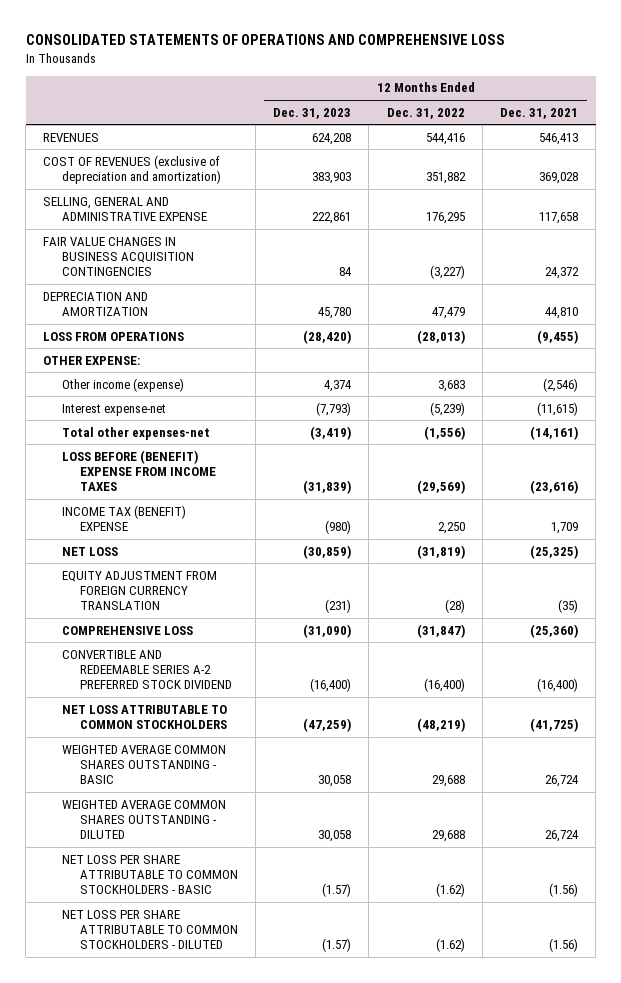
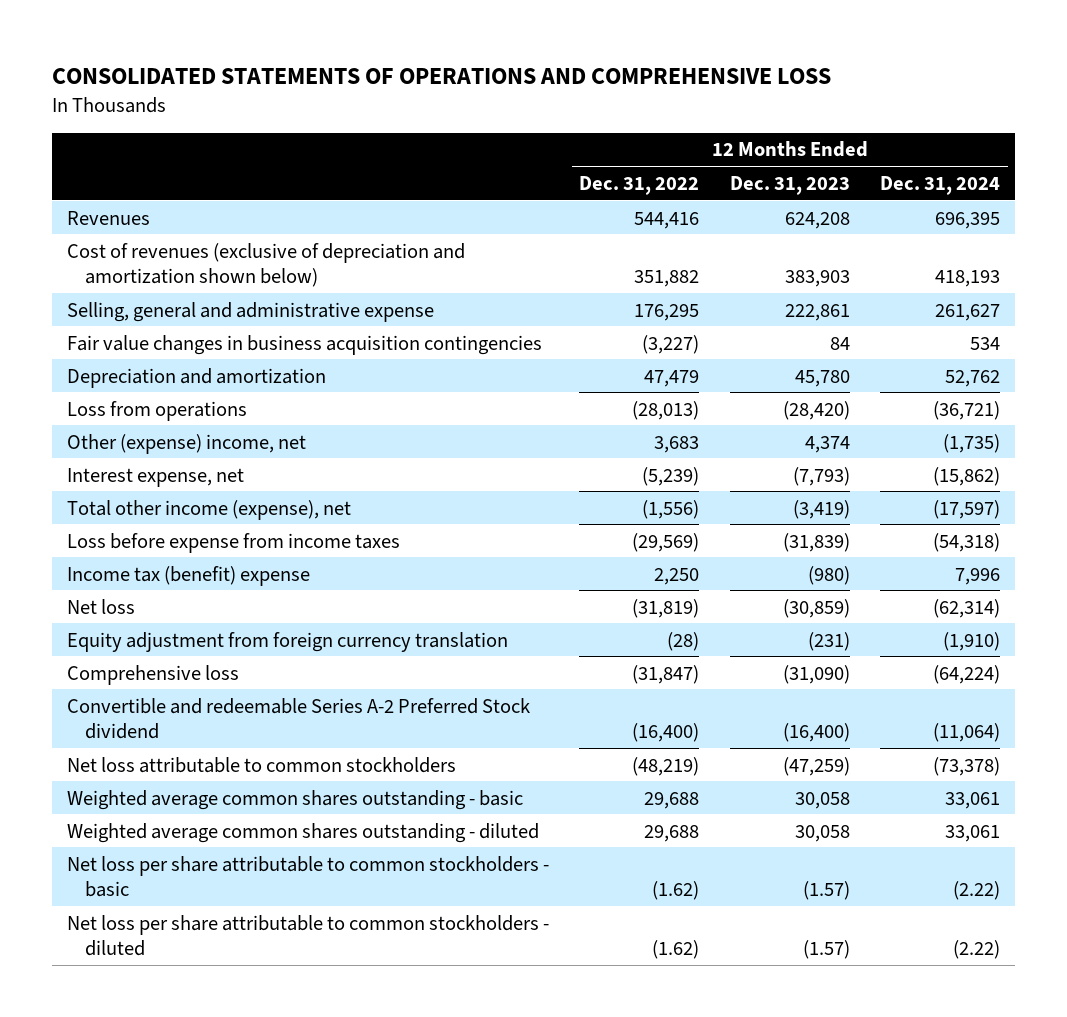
- | 12 Months Ended Dec. 31, 2023 | 12 Months Ended Dec. 31, 2022 | 12 Months Ended Dec. 31, 2021
+ | 12 Months Ended Dec. 31, 2022 | 12 Months Ended Dec. 31, 2023 | 12 Months Ended Dec. 31, 2024
- REVENUES | 624,208 | 544,416 | 546,413
- COST OF REVENUES (exclusive of depreciation and amortization) | 383,903 | 351,882 | 369,028
- SELLING, GENERAL AND ADMINISTRATIVE EXPENSE | 222,861 | 176,295 | 117,658
- FAIR VALUE CHANGES IN BUSINESS ACQUISITION CONTINGENCIES | 84 | (3,227) | 24,372
- DEPRECIATION AND AMORTIZATION | 45,780 | 47,479 | 44,810
- LOSS FROM OPERATIONS | (28,420) | (28,013) | (9,455)
- OTHER EXPENSE:
- Other income (expense) | 4,374 | 3,683 | (2,546)
- Interest expense-net | (7,793) | (5,239) | (11,615)
- Total other expenses-net | (3,419) | (1,556) | (14,161)
- LOSS BEFORE (BENEFIT) EXPENSE FROM INCOME TAXES | (31,839) | (29,569) | (23,616)
- INCOME TAX (BENEFIT) EXPENSE | (980) | 2,250 | 1,709
- NET LOSS | (30,859) | (31,819) | (25,325)
- EQUITY ADJUSTMENT FROM FOREIGN CURRENCY TRANSLATION | (231) | (28) | (35)
- COMPREHENSIVE LOSS | (31,090) | (31,847) | (25,360)
- CONVERTIBLE AND REDEEMABLE SERIES A-2 PREFERRED STOCK DIVIDEND | (16,400) | (16,400) | (16,400)
- NET LOSS ATTRIBUTABLE TO COMMON STOCKHOLDERS | (47,259) | (48,219) | (41,725)
- WEIGHTED AVERAGE COMMON SHARES OUTSTANDING - BASIC | 30,058 | 29,688 | 26,724
- WEIGHTED AVERAGE COMMON SHARES OUTSTANDING - DILUTED | 30,058 | 29,688 | 26,724
- NET LOSS PER SHARE ATTRIBUTABLE TO COMMON STOCKHOLDERS - BASIC | (1.57) | (1.62) | (1.56)
- NET LOSS PER SHARE ATTRIBUTABLE TO COMMON STOCKHOLDERS - DILUTED | (1.57) | (1.62) | (1.56)
+ Revenues | 544,416 | 624,208 | 696,395
+ Cost of revenues (exclusive of depreciation and amortization shown below) | 351,882 | 383,903 | 418,193
+ Selling, general and administrative expense | 176,295 | 222,861 | 261,627
+ Fair value changes in business acquisition contingencies | (3,227) | 84 | 534
+ Depreciation and amortization | 47,479 | 45,780 | 52,762
+ Loss from operations | (28,013) | (28,420) | (36,721)
+ Other (expense) income, net | 3,683 | 4,374 | (1,735)
+ Interest expense, net | (5,239) | (7,793) | (15,862)
+ Total other income (expense), net | (1,556) | (3,419) | (17,597)
+ Loss before expense from income taxes | (29,569) | (31,839) | (54,318)
+ Income tax (benefit) expense | 2,250 | (980) | 7,996
+ Net loss | (31,819) | (30,859) | (62,314)
+ Equity adjustment from foreign currency translation | (28) | (231) | (1,910)
+ Comprehensive loss | (31,847) | (31,090) | (64,224)
+ Convertible and redeemable Series A-2 Preferred Stock dividend | (16,400) | (16,400) | (11,064)
+ Net loss attributable to common stockholders | (48,219) | (47,259) | (73,378)
+ Weighted average common shares outstanding - basic | 29,688 | 30,058 | 33,061
+ Weighted average common shares outstanding - diluted | 29,688 | 30,058 | 33,061
+ Net loss per share attributable to common stockholders - basic | (1.62) | (1.57) | (2.22)
+ Net loss per share attributable to common stockholders - diluted | (1.62) | (1.57) | (2.22)

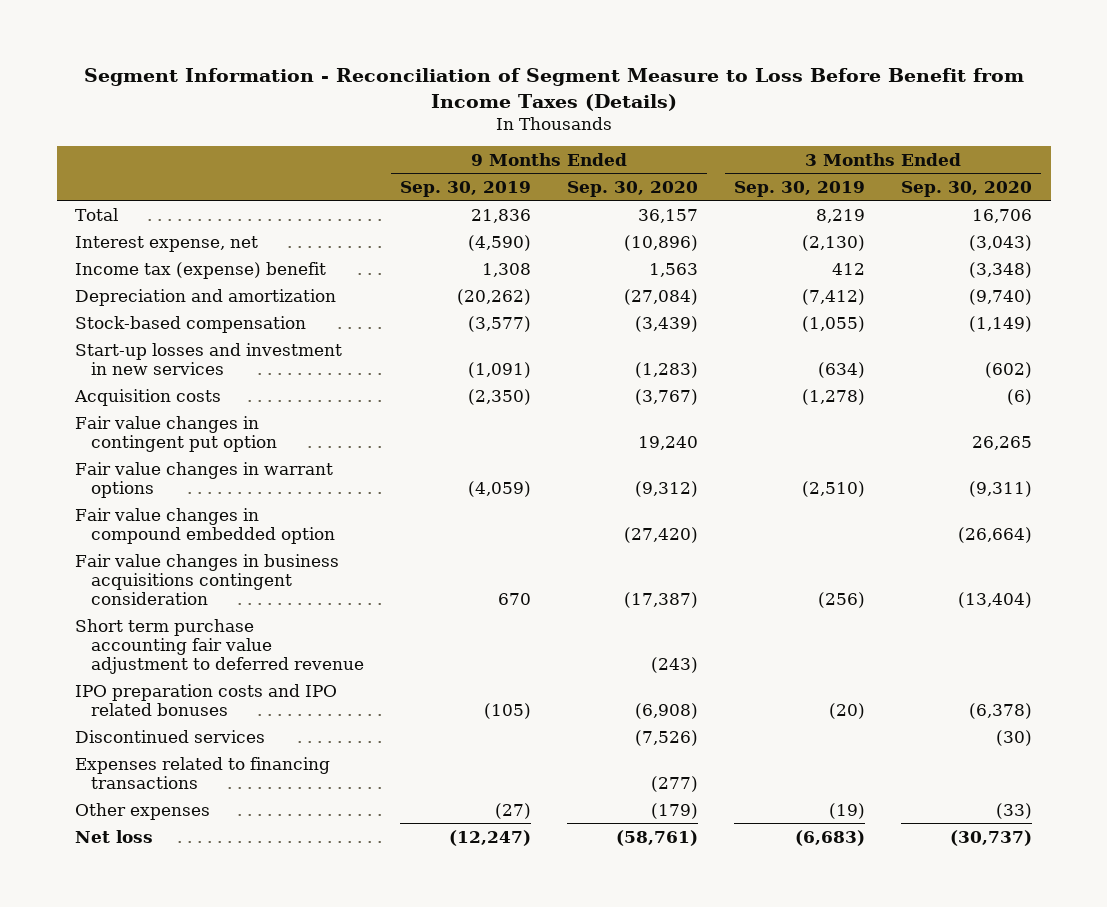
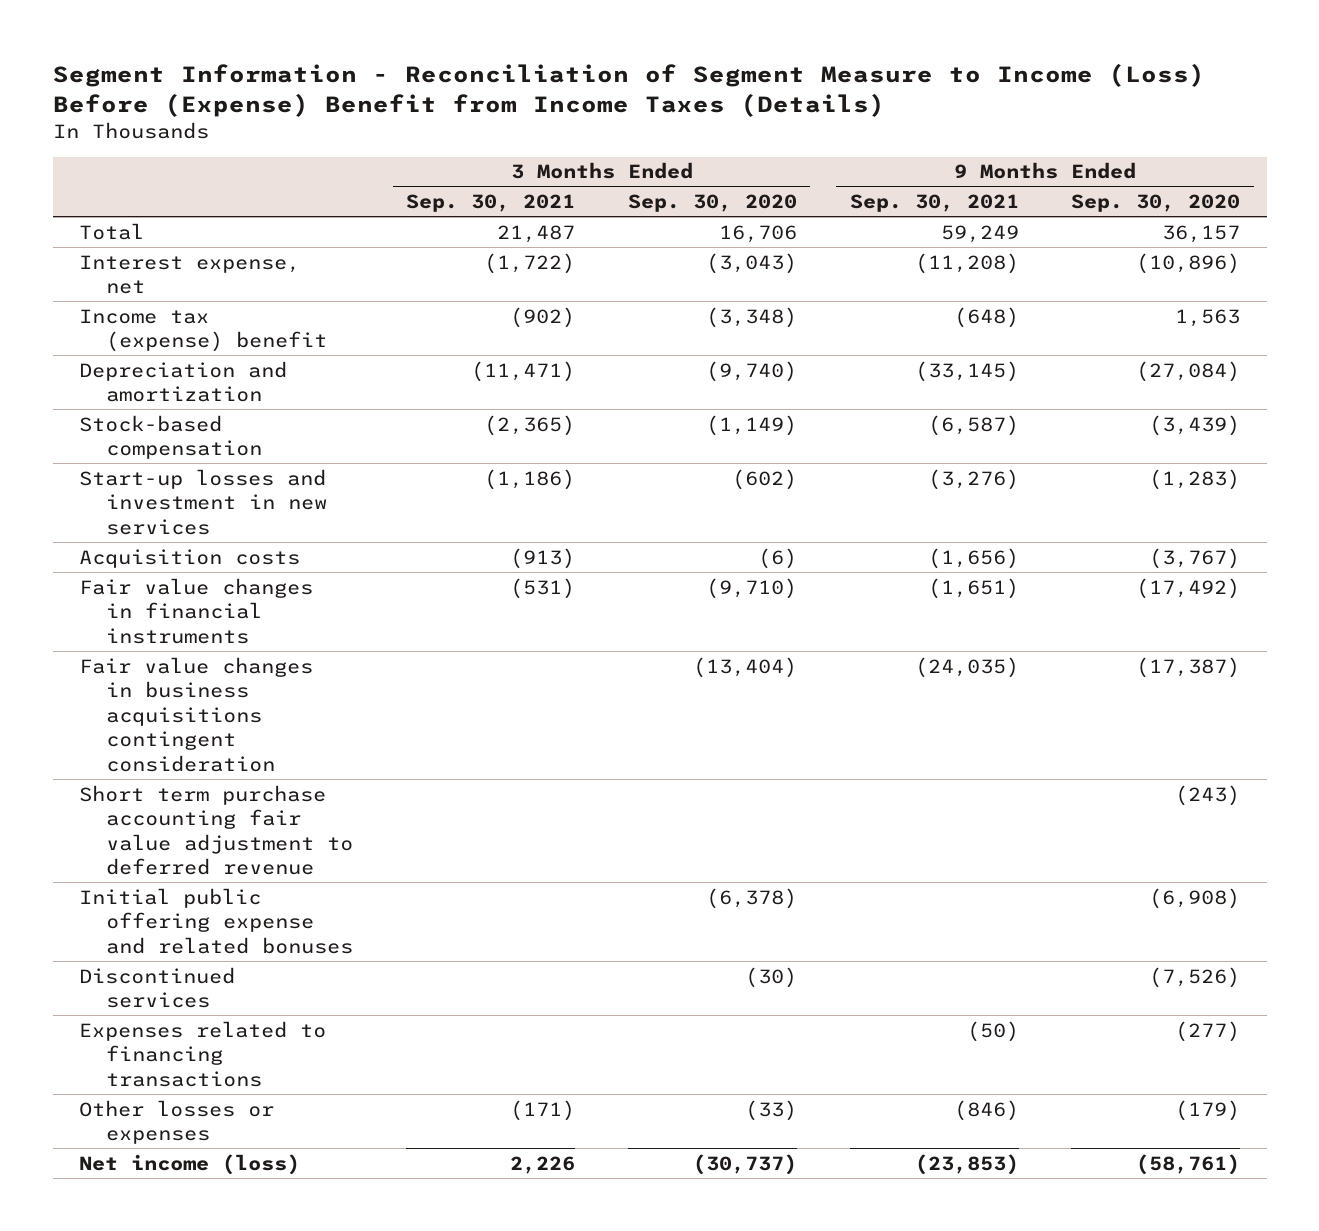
- Segment Information - Reconciliation of Segment Measure to Loss Before Benefit from Income Taxes (Details)
+ Segment Information - Reconciliation of Segment Measure to Income (Loss) Before (Expense) Benefit from Income Taxes (Details)
- | 9 Months Ended Sep. 30, 2019 | 9 Months Ended Sep. 30, 2020 | 3 Months Ended Sep. 30, 2019 | 3 Months Ended Sep. 30, 2020
+ | 3 Months Ended Sep. 30, 2021 | 3 Months Ended Sep. 30, 2020 | 9 Months Ended Sep. 30, 2021 | 9 Months Ended Sep. 30, 2020
- Fair value changes in contingent put option | | 19,240 | | 26,265
- Fair value changes in warrant options | (4,059) | (9,312) | (2,510) | (9,311)
- Fair value changes in compound embedded option | | (27,420) | | (26,664)
+ Fair value changes in financial instruments | (531) | (9,710) | (1,651) | (17,492)
- IPO preparation costs and IPO related bonuses | (105) | (6,908) | (20) | (6,378)
+ Initial public offering expense and related bonuses | | (6,378) | | (6,908)
- Other expenses | (27) | (179) | (19) | (33)
- Net loss | (12,247) | (58,761) | (6,683) | (30,737)
+ Other losses or expenses | (171) | (33) | (846) | (179)
+ Net income (loss) | 2,226 | (30,737) | (23,853) | (58,761)

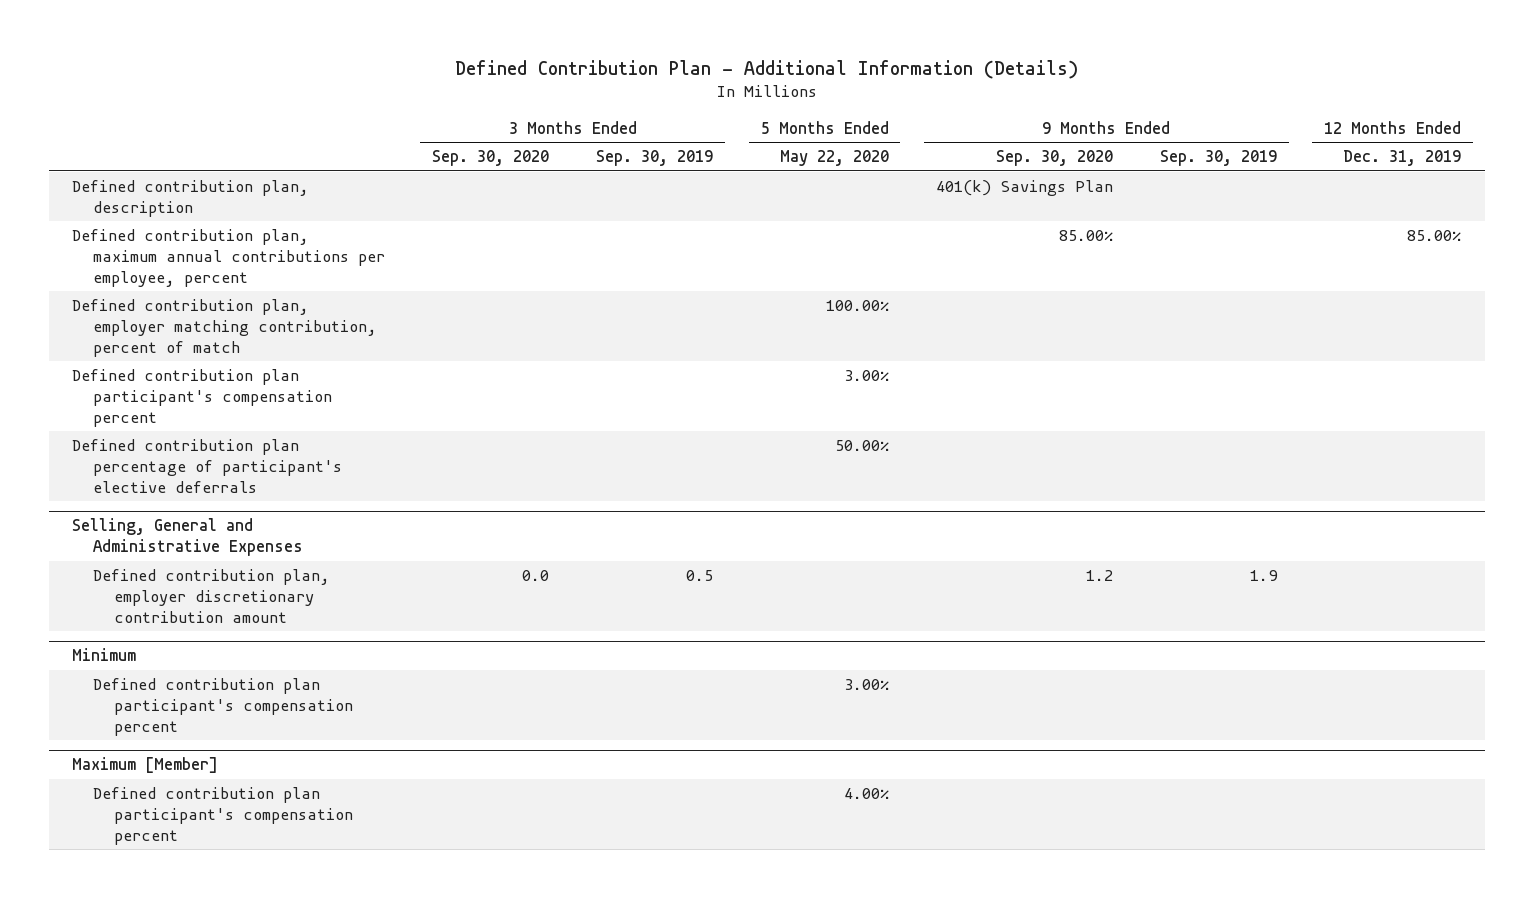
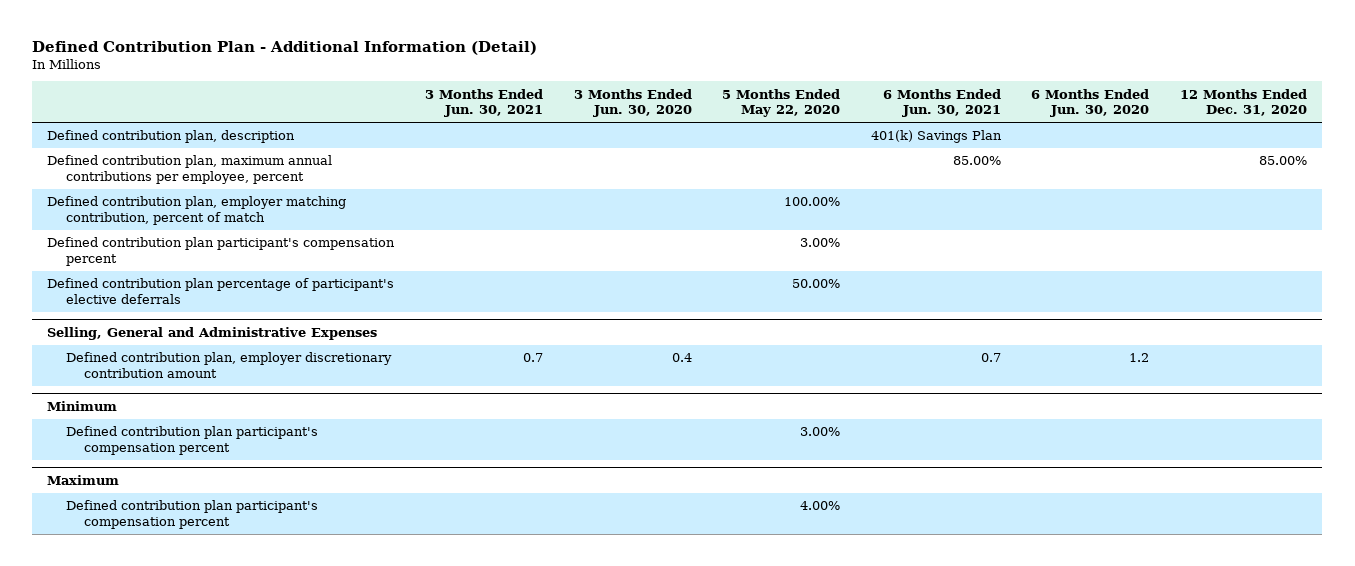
- Defined Contribution Plan - Additional Information (Details)
+ Defined Contribution Plan - Additional Information (Detail)
- | 3 Months Ended Sep. 30, 2020 | 3 Months Ended Sep. 30, 2019 | 5 Months Ended May 22, 2020 | 9 Months Ended Sep. 30, 2020 | 9 Months Ended Sep. 30, 2019 | 12 Months Ended Dec. 31, 2019
+ | 3 Months Ended Jun. 30, 2021 | 3 Months Ended Jun. 30, 2020 | 5 Months Ended May 22, 2020 | 6 Months Ended Jun. 30, 2021 | 6 Months Ended Jun. 30, 2020 | 12 Months Ended Dec. 31, 2020
- Maximum [Member]
+ Maximum

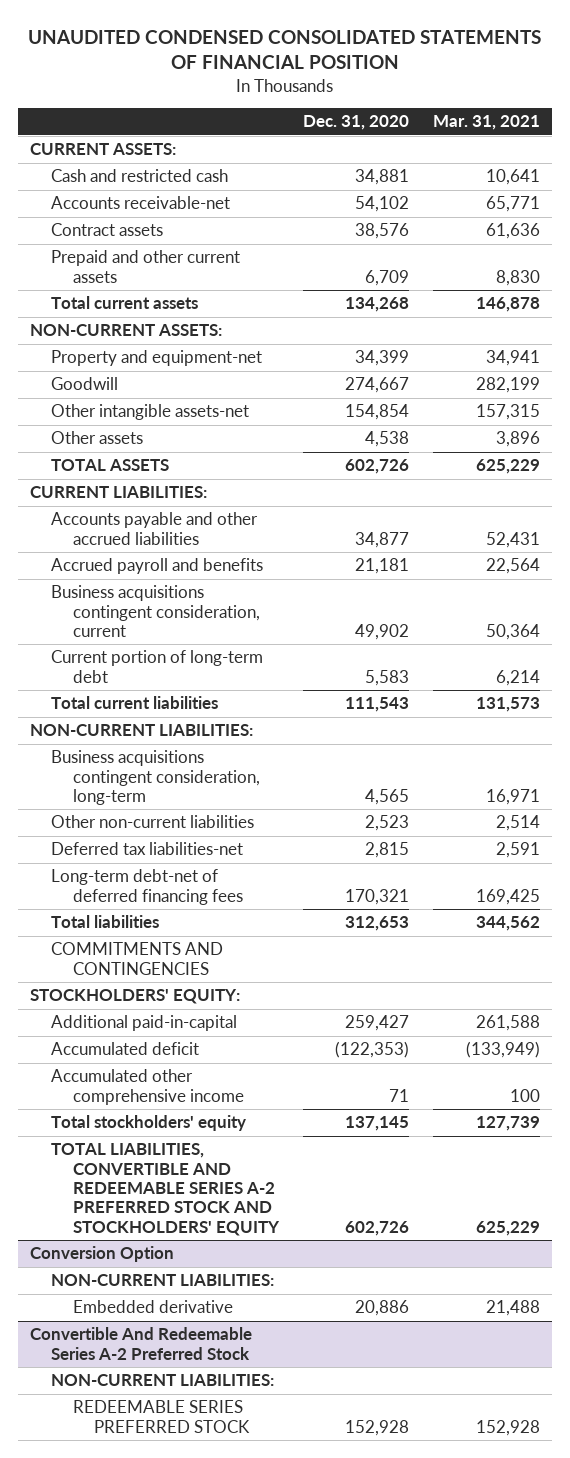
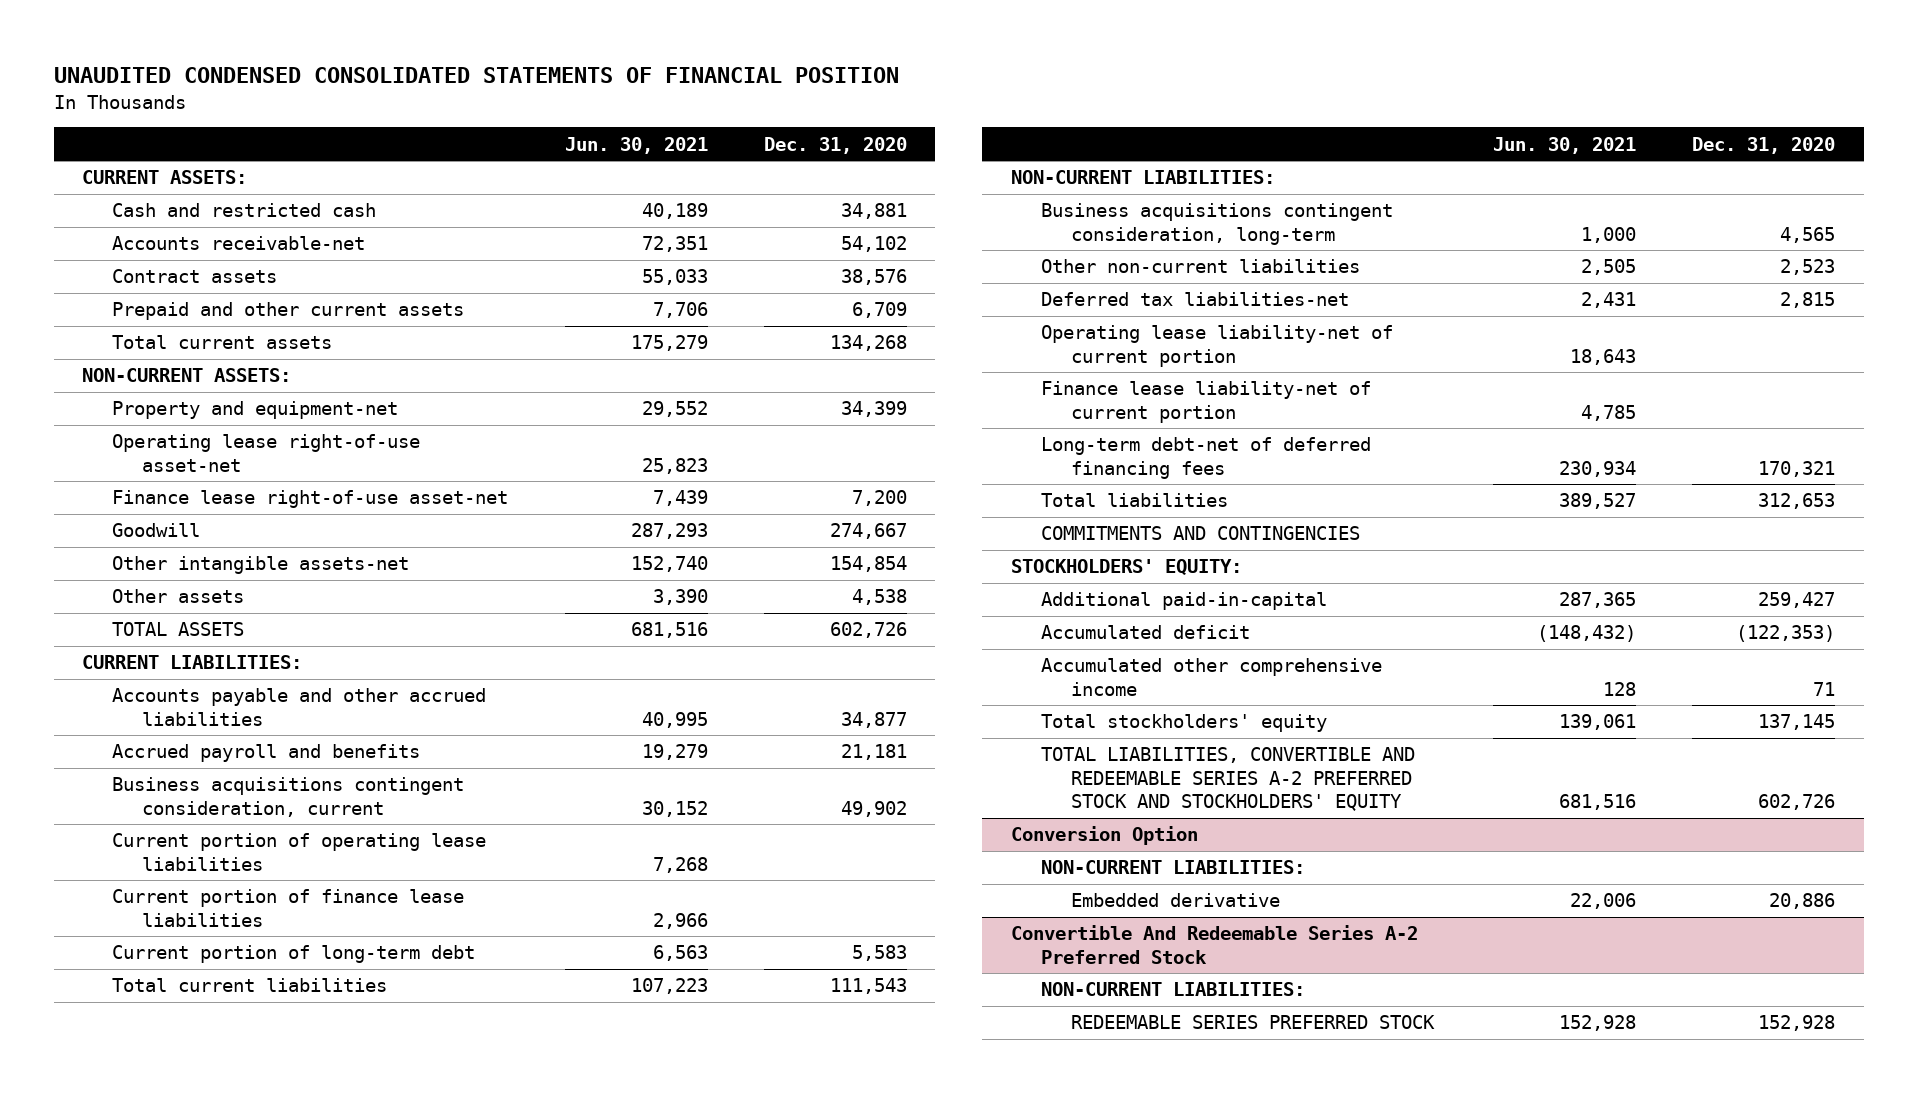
- | Dec. 31, 2020 | Mar. 31, 2021
+ | Jun. 30, 2021 | Dec. 31, 2020
+ Operating lease right-of-use asset-net | 25,823 |
+ Finance lease right-of-use asset-net | 7,439 | 7,200
+ Current portion of operating lease liabilities | 7,268 |
+ Current portion of finance lease liabilities | 2,966 |
+ Operating lease liability-net of current portion | 18,643 |
+ Finance lease liability-net of current portion | 4,785 |

